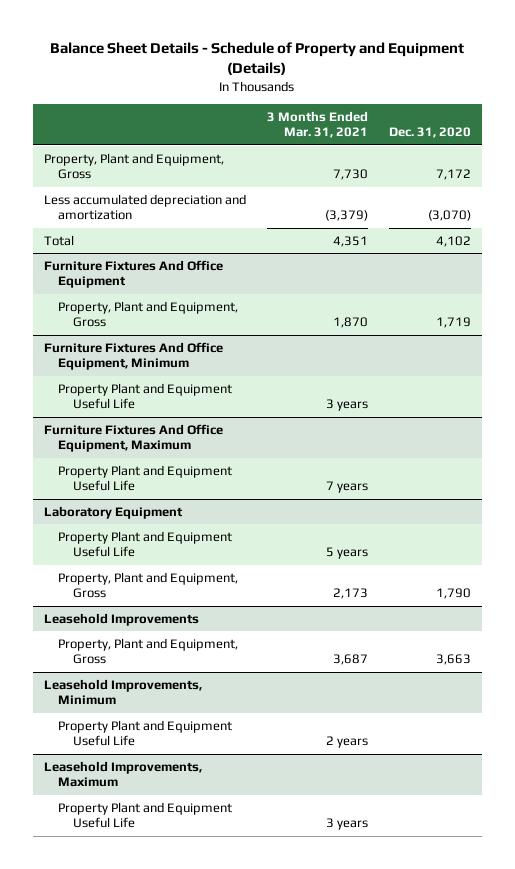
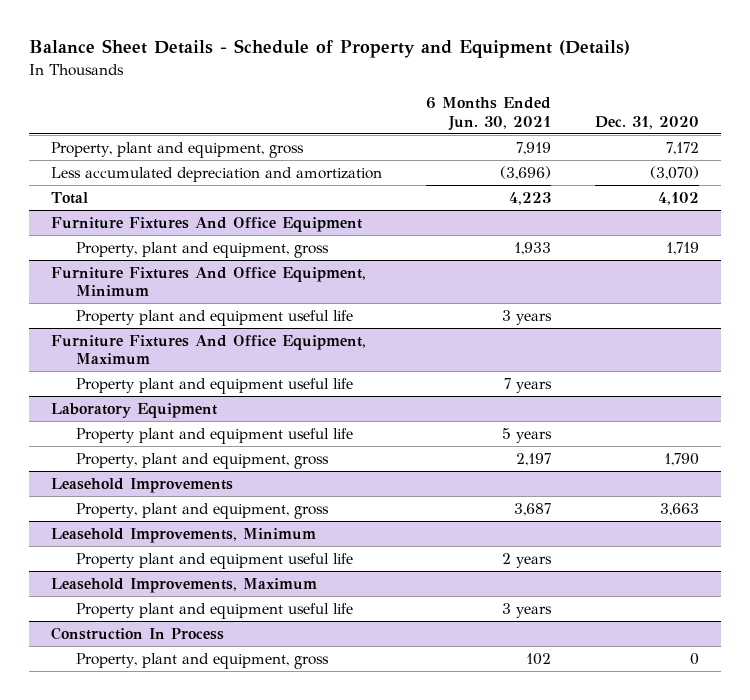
- | 3 Months Ended Mar. 31, 2021 | Dec. 31, 2020
+ | 6 Months Ended Jun. 30, 2021 | Dec. 31, 2020
- Property, Plant and Equipment, Gross | 7,730 | 7,172
+ Property, plant and equipment, gross | 7,919 | 7,172
@ Furniture Fixtures And Office Equipment
- Property, Plant and Equipment, Gross | 1,870 | 1,719
+ Property, plant and equipment, gross | 1,933 | 1,719
@ Furniture Fixtures And Office Equipment, Minimum
- Property Plant and Equipment Useful Life | 3 years |
+ Property plant and equipment useful life | 3 years |
@ Furniture Fixtures And Office Equipment, Maximum
- Property Plant and Equipment Useful Life | 7 years |
+ Property plant and equipment useful life | 7 years |
@ Laboratory Equipment
- Property Plant and Equipment Useful Life | 5 years |
- Property, Plant and Equipment, Gross | 2,173 | 1,790
+ Property plant and equipment useful life | 5 years |
+ Property, plant and equipment, gross | 2,197 | 1,790
@ Leasehold Improvements
- Property, Plant and Equipment, Gross | 3,687 | 3,663
+ Property, plant and equipment, gross | 3,687 | 3,663
@ Leasehold Improvements, Minimum
- Property Plant and Equipment Useful Life | 2 years |
+ Property plant and equipment useful life | 2 years |
@ Leasehold Improvements, Maximum
- Property Plant and Equipment Useful Life | 3 years |
+ Property plant and equipment useful life | 3 years |
+ Construction In Process
+ Property, plant and equipment, gross | 102 | 0

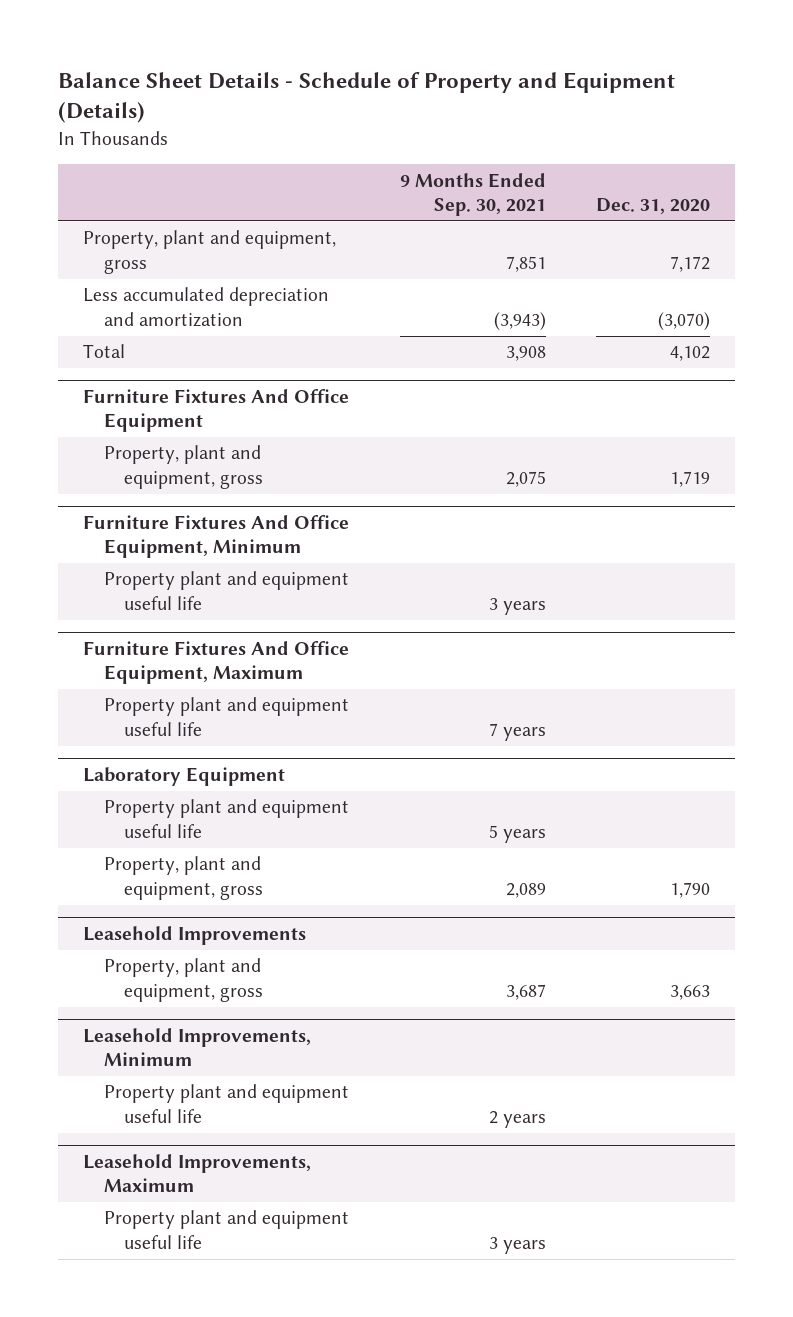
- | 6 Months Ended Jun. 30, 2021 | Dec. 31, 2020
+ | 9 Months Ended Sep. 30, 2021 | Dec. 31, 2020
- Construction In Process
- Property, plant and equipment, gross | 102 | 0

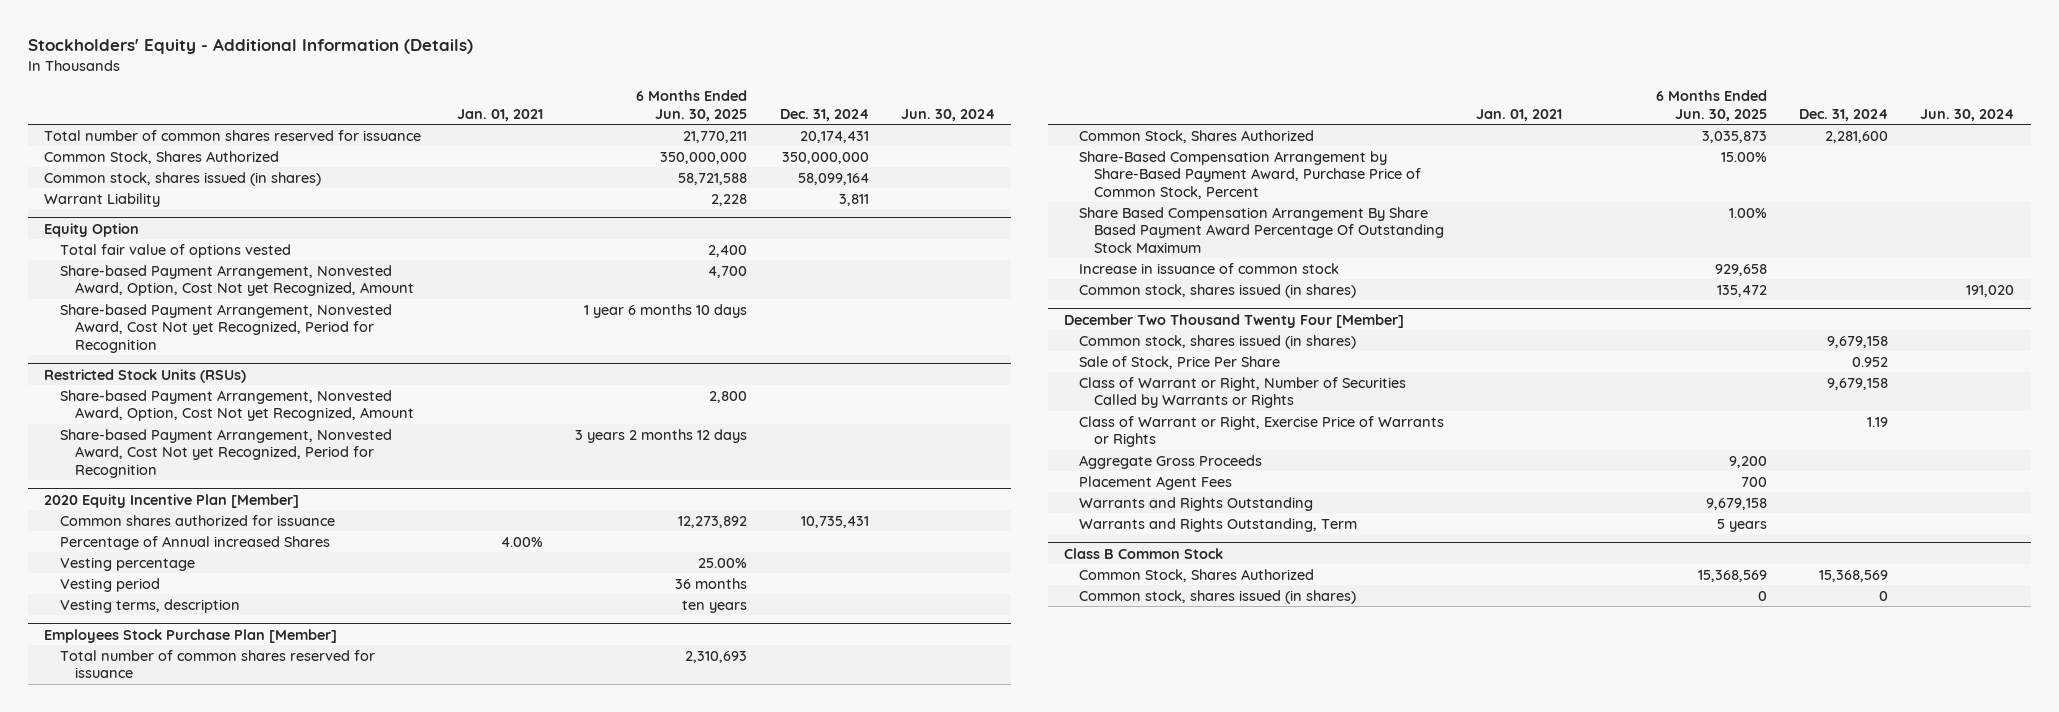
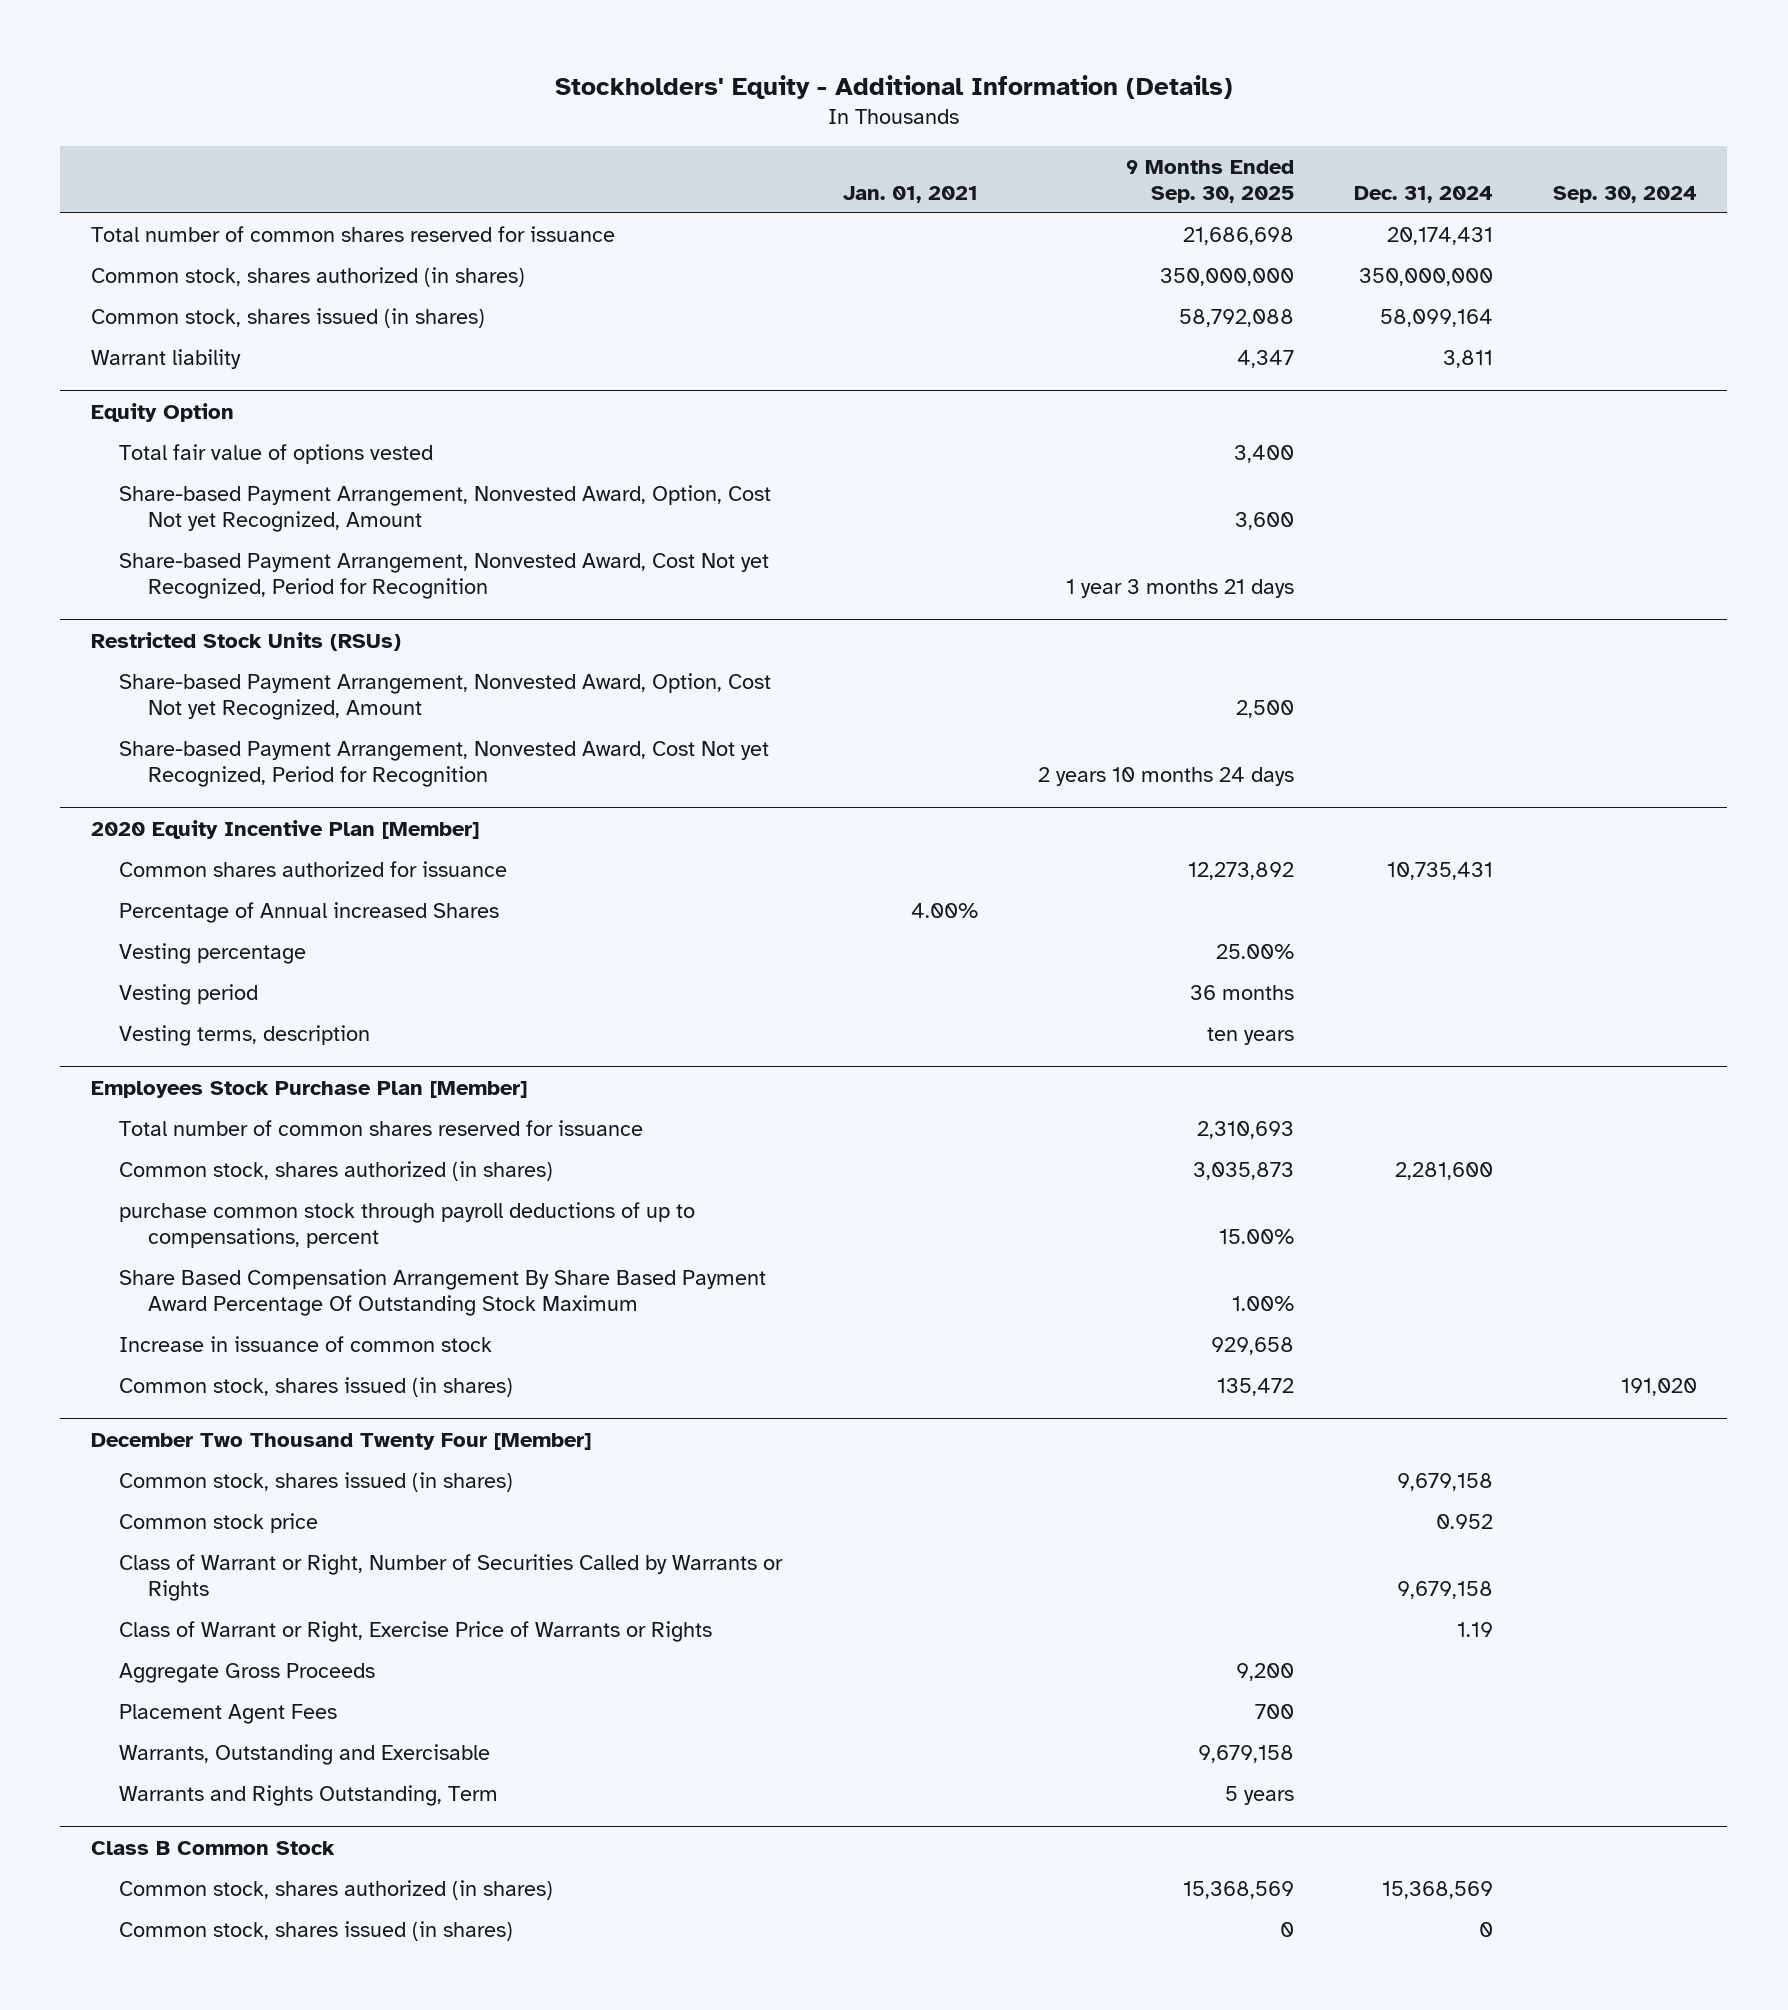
- | Jan. 01, 2021 | 6 Months Ended Jun. 30, 2025 | Dec. 31, 2024 | Jun. 30, 2024
+ | Jan. 01, 2021 | 9 Months Ended Sep. 30, 2025 | Dec. 31, 2024 | Sep. 30, 2024
- Common Stock, Shares Authorized | | 350,000,000 | 350,000,000 |
+ Common stock, shares authorized (in shares) | | 350,000,000 | 350,000,000 |
- Warrant Liability | | 2,228 | 3,811 |
+ Warrant liability | | 4,347 | 3,811 |
@ Employees Stock Purchase Plan [Member]
- Common Stock, Shares Authorized | | 3,035,873 | 2,281,600 |
- Share-Based Compensation Arrangement by Share-Based Payment Award, Purchase Price of Common Stock, Percent | | 15.00% | |
+ Common stock, shares authorized (in shares) | | 3,035,873 | 2,281,600 |
+ purchase common stock through payroll deductions of up to compensations, percent | | 15.00% | |
@ December Two Thousand Twenty Four [Member]
- Sale of Stock, Price Per Share | | | 0.952 |
+ Common stock price | | | 0.952 |
- Warrants and Rights Outstanding | | 9,679,158 | |
+ Warrants, Outstanding and Exercisable | | 9,679,158 | |
@ Class B Common Stock
- Common Stock, Shares Authorized | | 15,368,569 | 15,368,569 |
+ Common stock, shares authorized (in shares) | | 15,368,569 | 15,368,569 |

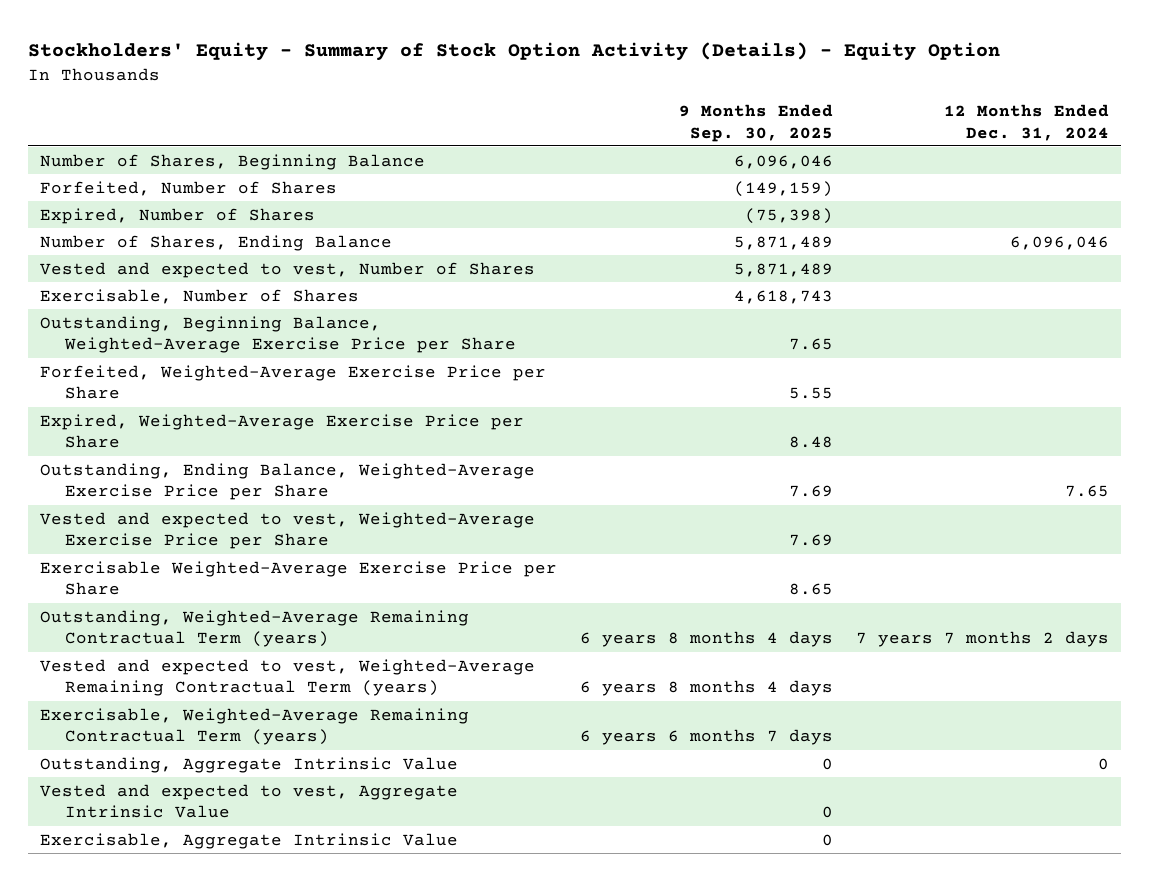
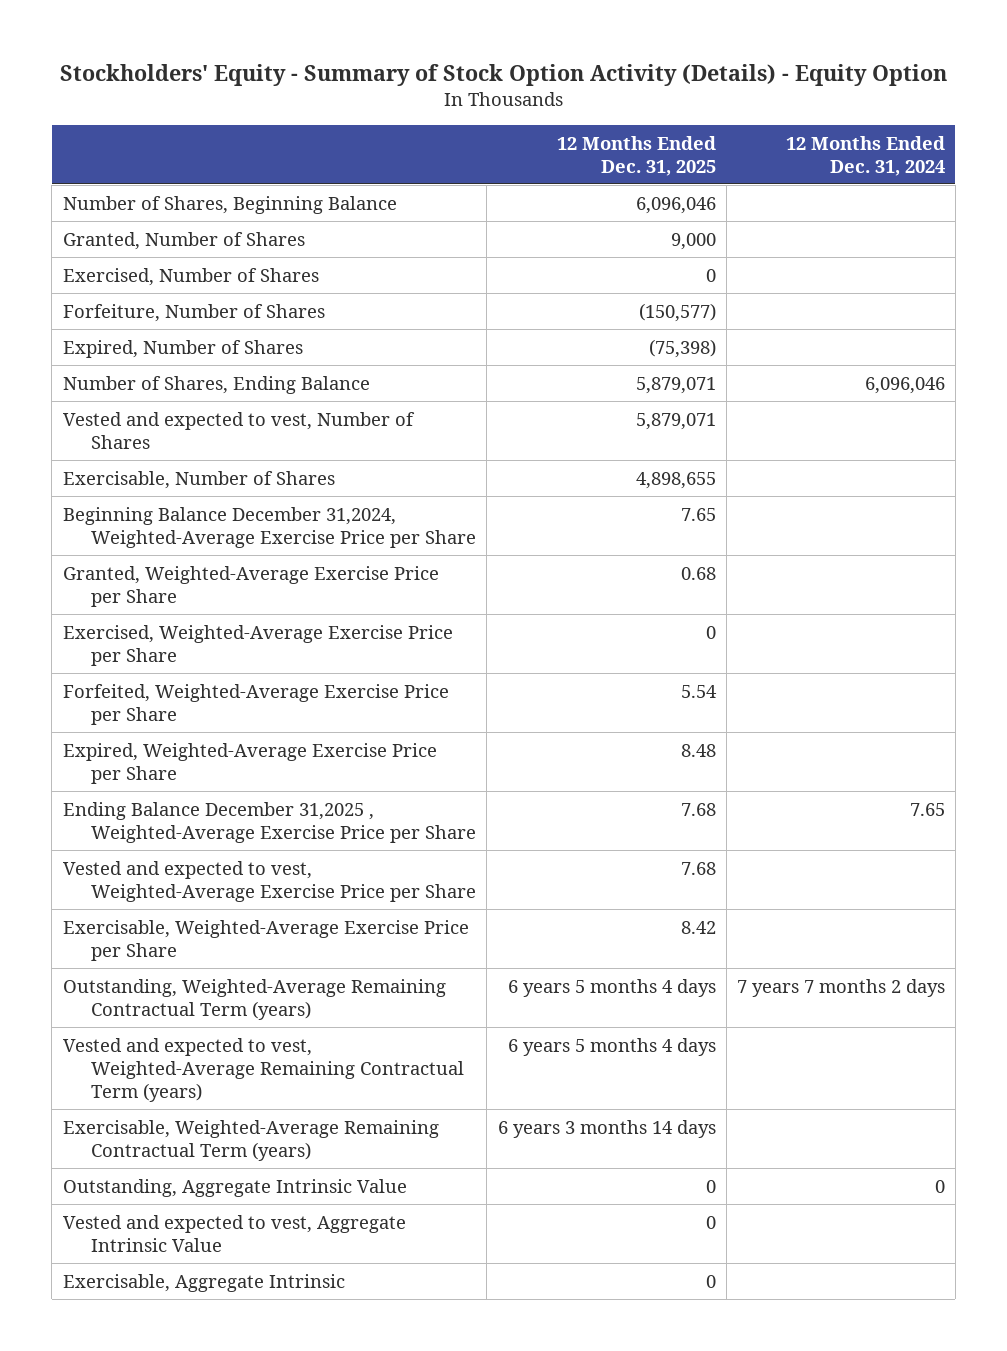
- | 9 Months Ended Sep. 30, 2025 | 12 Months Ended Dec. 31, 2024
+ | 12 Months Ended Dec. 31, 2025 | 12 Months Ended Dec. 31, 2024
- Forfeited, Number of Shares | (149,159) |
+ Granted, Number of Shares | 9,000 |
+ Exercised, Number of Shares | 0 |
+ Forfeiture, Number of Shares | (150,577) |
- Outstanding, Beginning Balance, Weighted-Average Exercise Price per Share | 7.65 |
+ Beginning Balance December 31,2024, Weighted-Average Exercise Price per Share | 7.65 |
+ Granted, Weighted-Average Exercise Price per Share | 0.68 |
+ Exercised, Weighted-Average Exercise Price per Share | 0 |
- Outstanding, Ending Balance, Weighted-Average Exercise Price per Share | 7.69 | 7.65
+ Ending Balance December 31,2025 , Weighted-Average Exercise Price per Share | 7.68 | 7.65
- Exercisable Weighted-Average Exercise Price per Share | 8.65 |
+ Exercisable, Weighted-Average Exercise Price per Share | 8.42 |
- Exercisable, Aggregate Intrinsic Value | 0 |
+ Exercisable, Aggregate Intrinsic | 0 |

